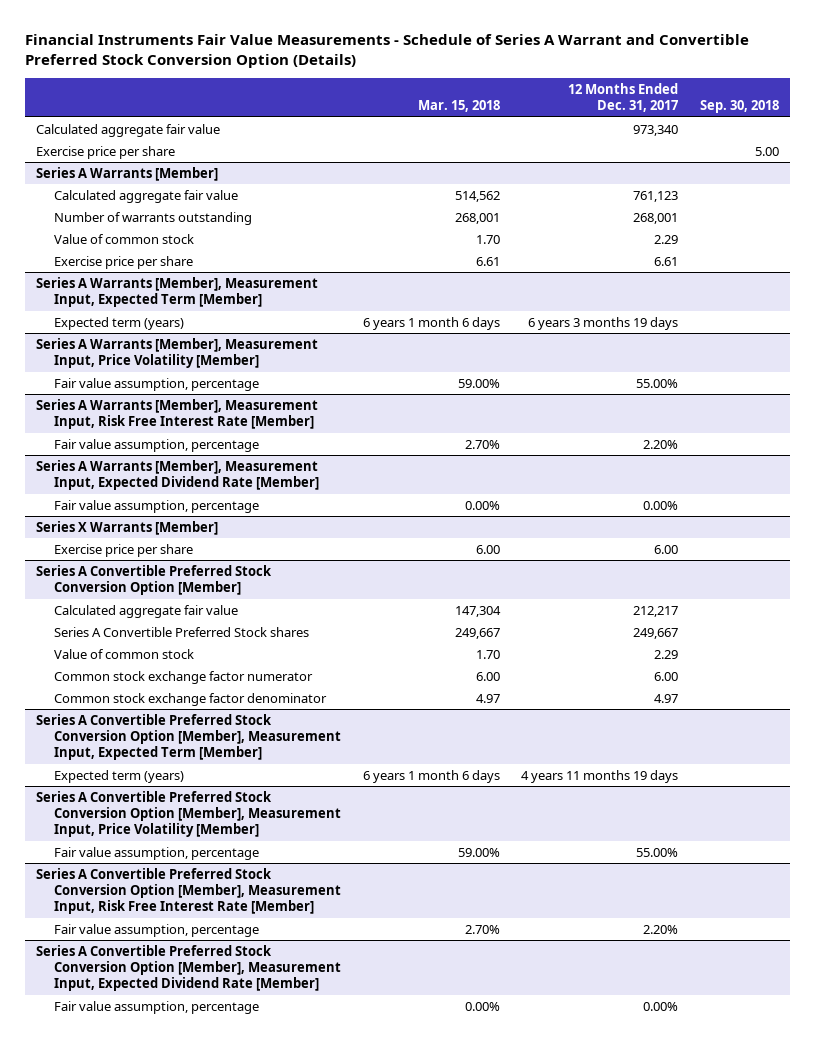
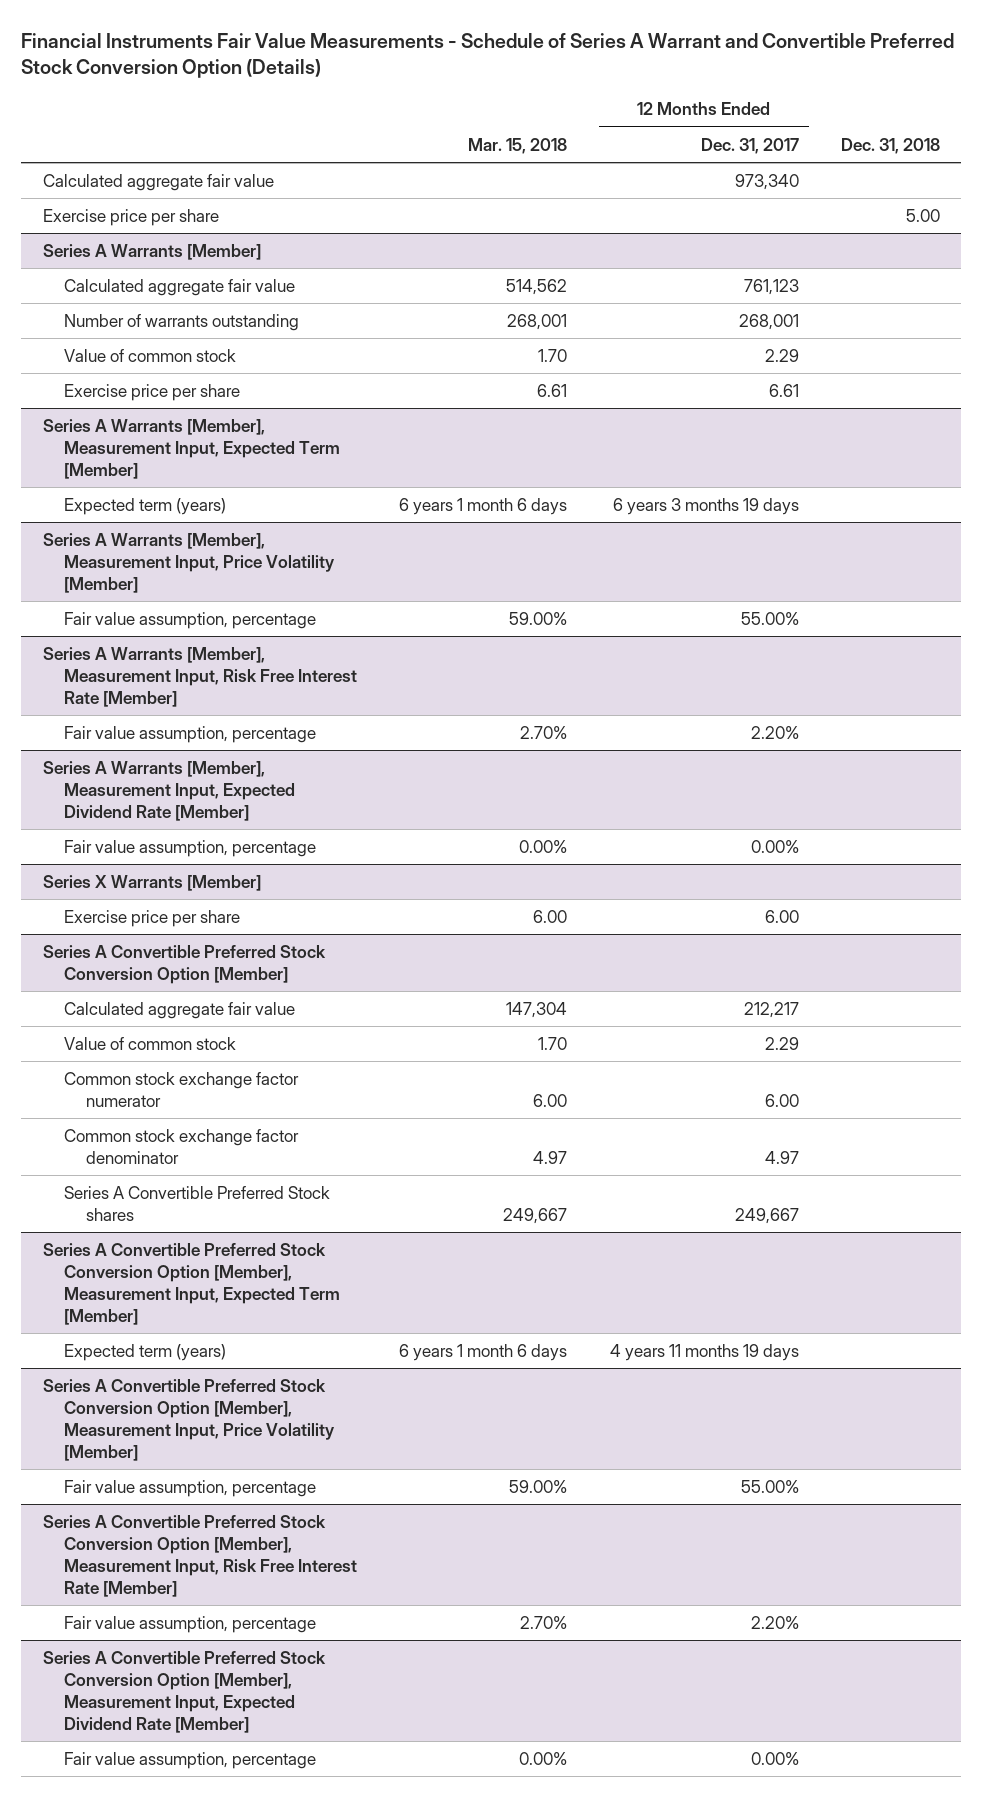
- | Mar. 15, 2018 | 12 Months Ended Dec. 31, 2017 | Sep. 30, 2018
+ | Mar. 15, 2018 | 12 Months Ended Dec. 31, 2017 | Dec. 31, 2018
@ Series A Convertible Preferred Stock Conversion Option [Member]
moved down: Series A Convertible Preferred Stock shares | 249,667 | 249,667 |

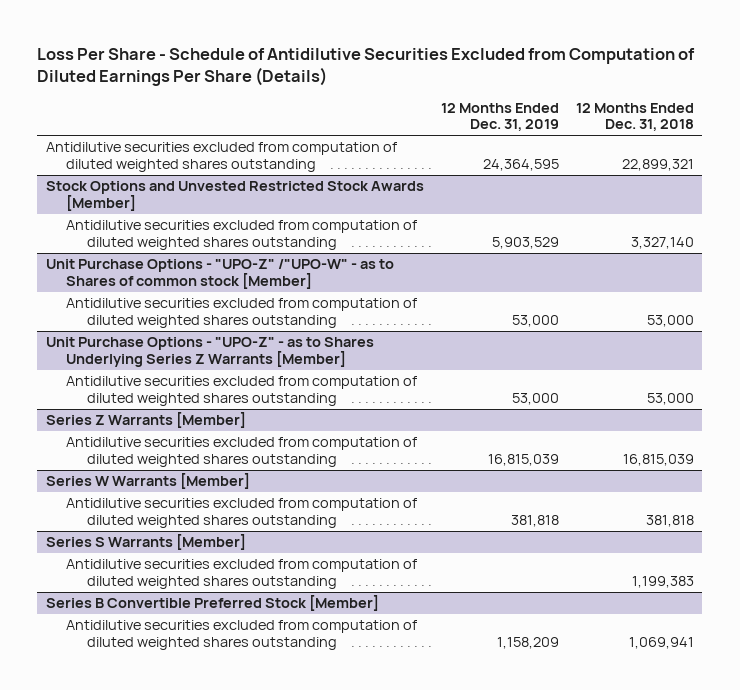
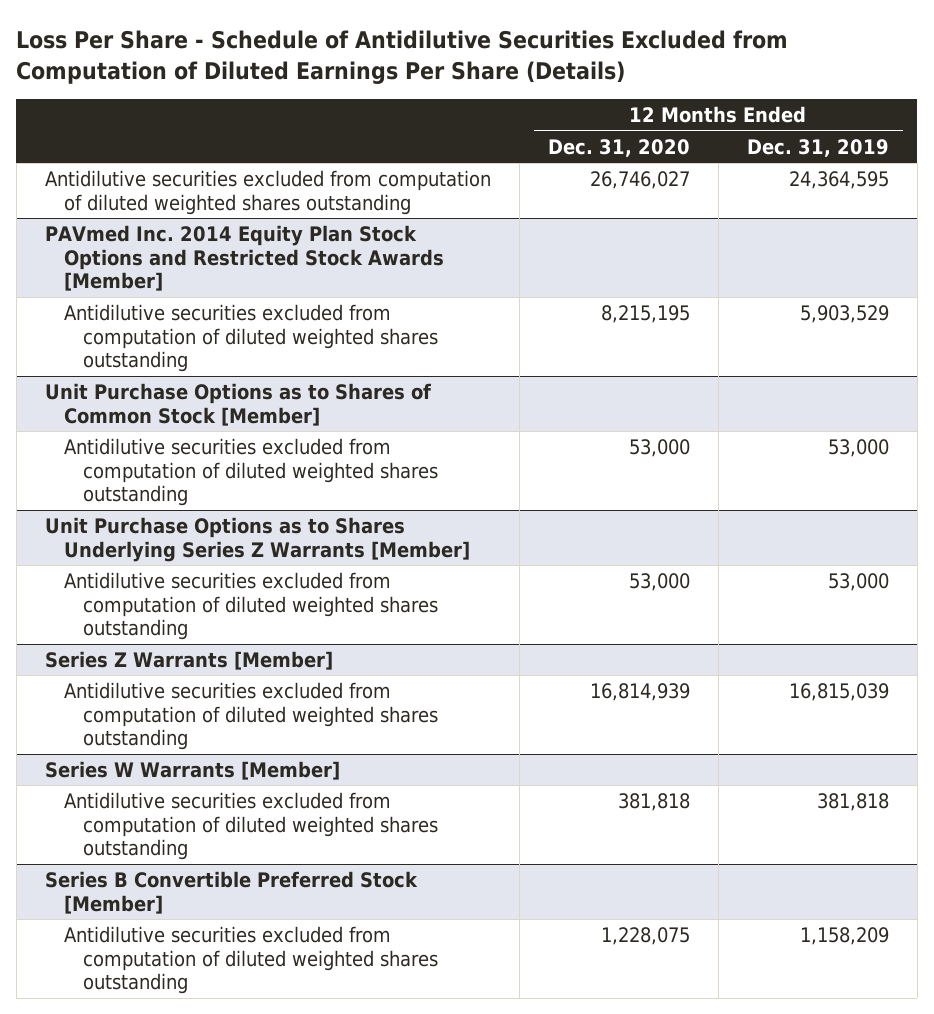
- | 12 Months Ended Dec. 31, 2019 | 12 Months Ended Dec. 31, 2018
+ | 12 Months Ended Dec. 31, 2020 | 12 Months Ended Dec. 31, 2019
- Stock Options and Unvested Restricted Stock Awards [Member]
+ PAVmed Inc. 2014 Equity Plan Stock Options and Restricted Stock Awards [Member]
- Unit Purchase Options - "UPO-Z" /"UPO-W" - as to Shares of common stock [Member]
+ Unit Purchase Options as to Shares of Common Stock [Member]
- Unit Purchase Options - "UPO-Z" - as to Shares Underlying Series Z Warrants [Member]
+ Unit Purchase Options as to Shares Underlying Series Z Warrants [Member]
- Series S Warrants [Member]
- Antidilutive securities excluded from computation of diluted weighted shares outstanding | | 1,199,383

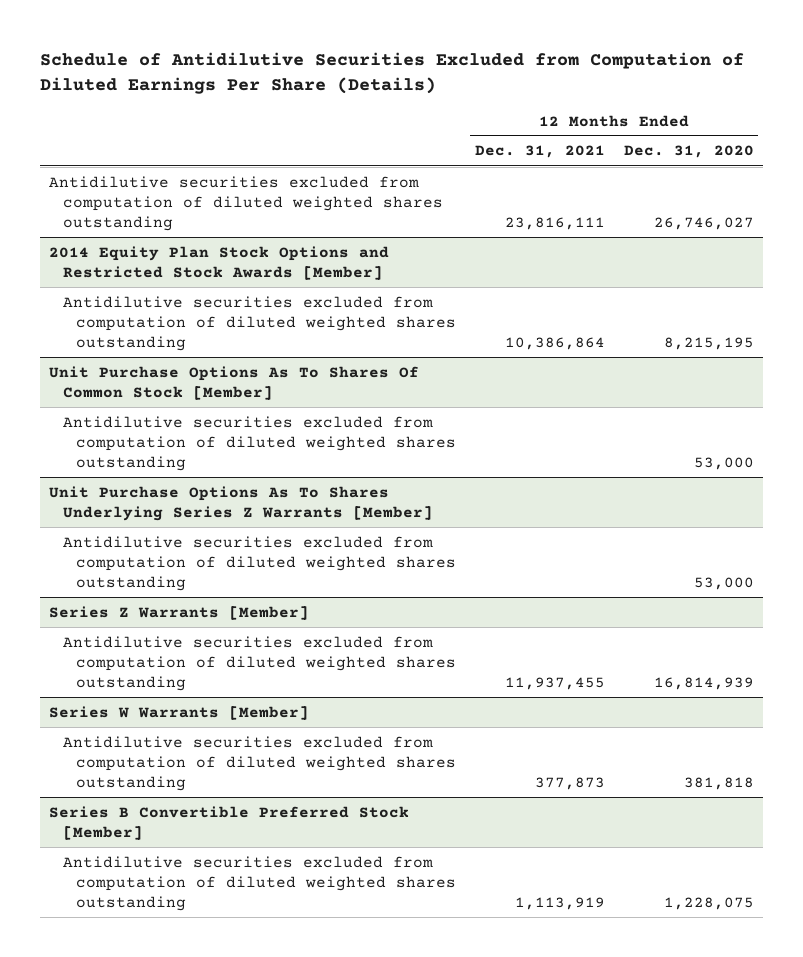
- Loss Per Share - Schedule of Antidilutive Securities Excluded from Computation of Diluted Earnings Per Share (Details)
+ Schedule of Antidilutive Securities Excluded from Computation of Diluted Earnings Per Share (Details)
- | 12 Months Ended Dec. 31, 2020 | 12 Months Ended Dec. 31, 2019
+ | 12 Months Ended Dec. 31, 2021 | 12 Months Ended Dec. 31, 2020
- PAVmed Inc. 2014 Equity Plan Stock Options and Restricted Stock Awards [Member]
+ 2014 Equity Plan Stock Options and Restricted Stock Awards [Member]
- Unit Purchase Options as to Shares of Common Stock [Member]
+ Unit Purchase Options As To Shares Of Common Stock [Member]
- Unit Purchase Options as to Shares Underlying Series Z Warrants [Member]
+ Unit Purchase Options As To Shares Underlying Series Z Warrants [Member]

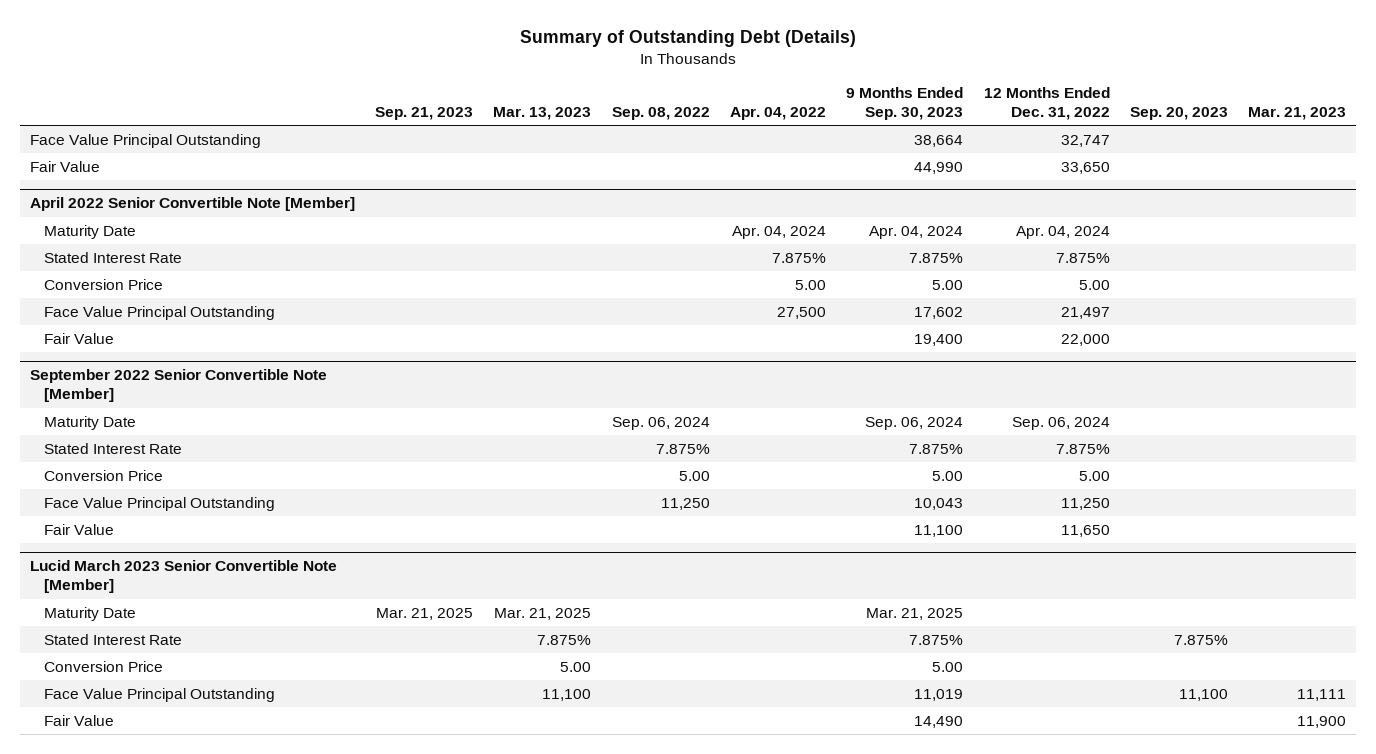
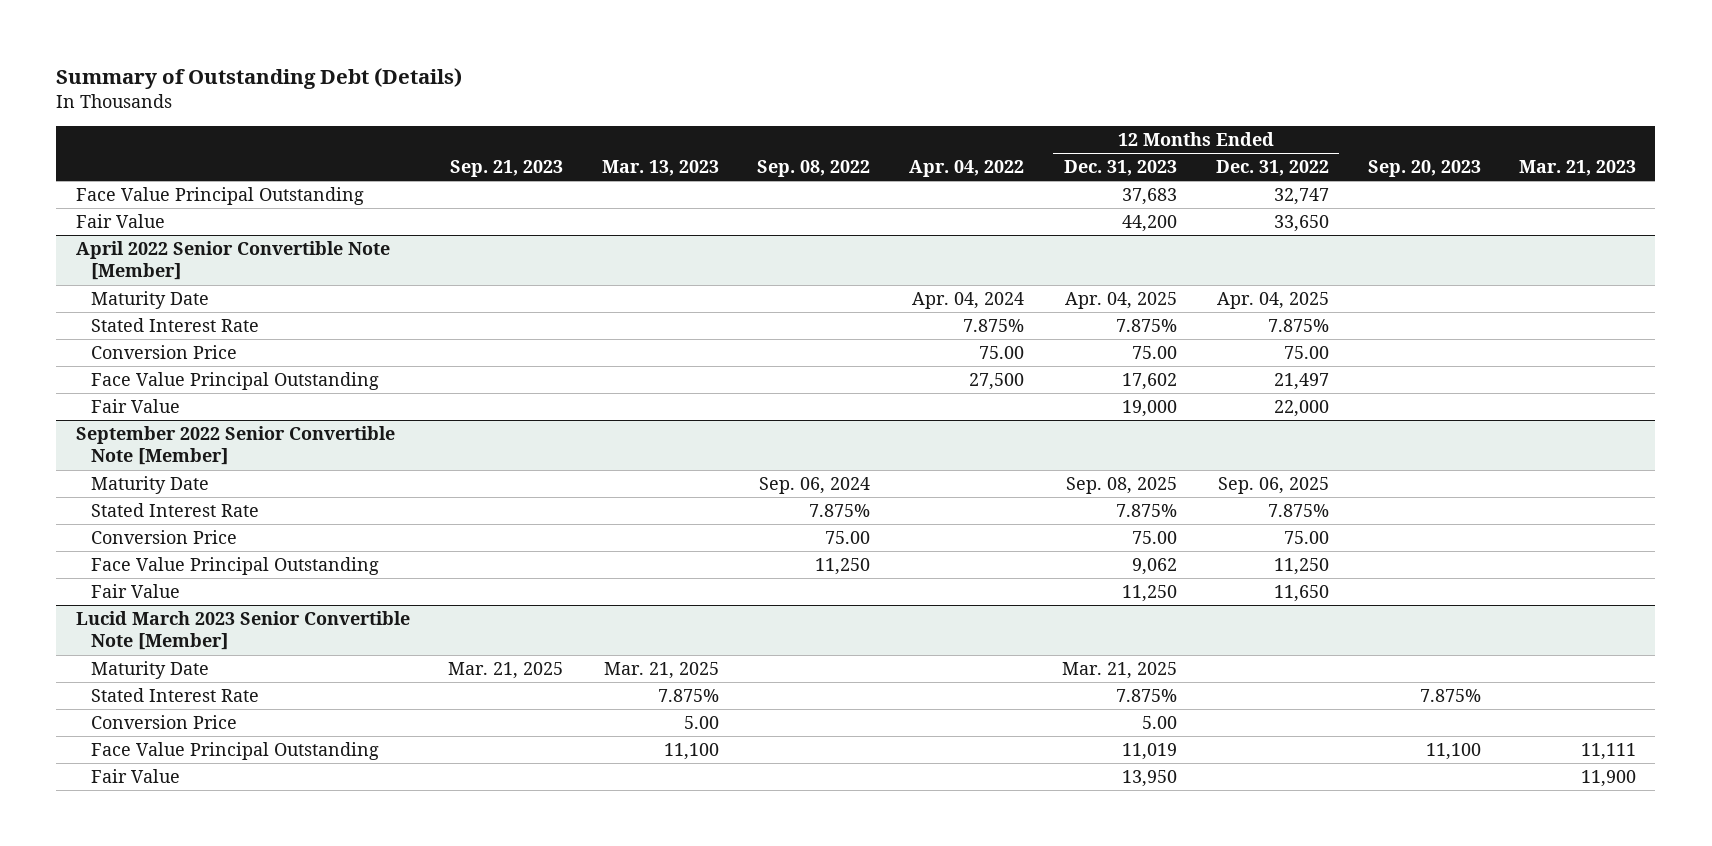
- | Sep. 21, 2023 | Mar. 13, 2023 | Sep. 08, 2022 | Apr. 04, 2022 | 9 Months Ended Sep. 30, 2023 | 12 Months Ended Dec. 31, 2022 | Sep. 20, 2023 | Mar. 21, 2023
+ | Sep. 21, 2023 | Mar. 13, 2023 | Sep. 08, 2022 | Apr. 04, 2022 | 12 Months Ended Dec. 31, 2023 | 12 Months Ended Dec. 31, 2022 | Sep. 20, 2023 | Mar. 21, 2023
@ April 2022 Senior Convertible Note [Member]
- Maturity Date | | | | Apr. 04, 2024 | Apr. 04, 2024 | Apr. 04, 2024 | |
+ Maturity Date | | | | Apr. 04, 2024 | Apr. 04, 2025 | Apr. 04, 2025 | |
- Conversion Price | | | | 5.00 | 5.00 | 5.00 | |
+ Conversion Price | | | | 75.00 | 75.00 | 75.00 | |
@ September 2022 Senior Convertible Note [Member]
- Maturity Date | | | Sep. 06, 2024 | | Sep. 06, 2024 | Sep. 06, 2024 | |
+ Maturity Date | | | Sep. 06, 2024 | | Sep. 08, 2025 | Sep. 06, 2025 | |
- Conversion Price | | | 5.00 | | 5.00 | 5.00 | |
+ Conversion Price | | | 75.00 | | 75.00 | 75.00 | |

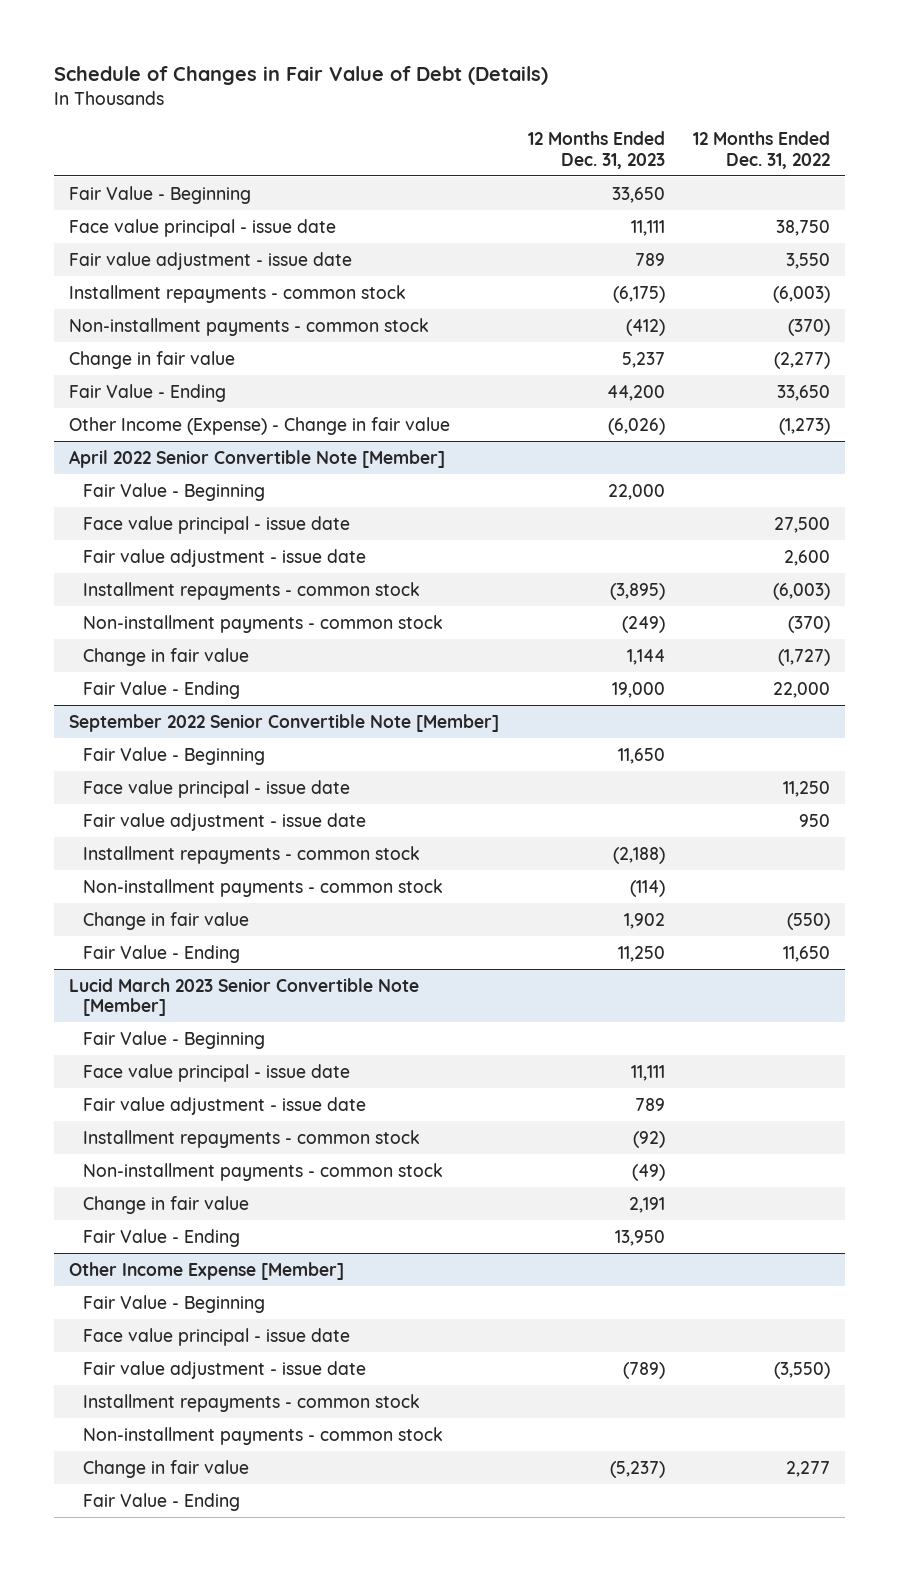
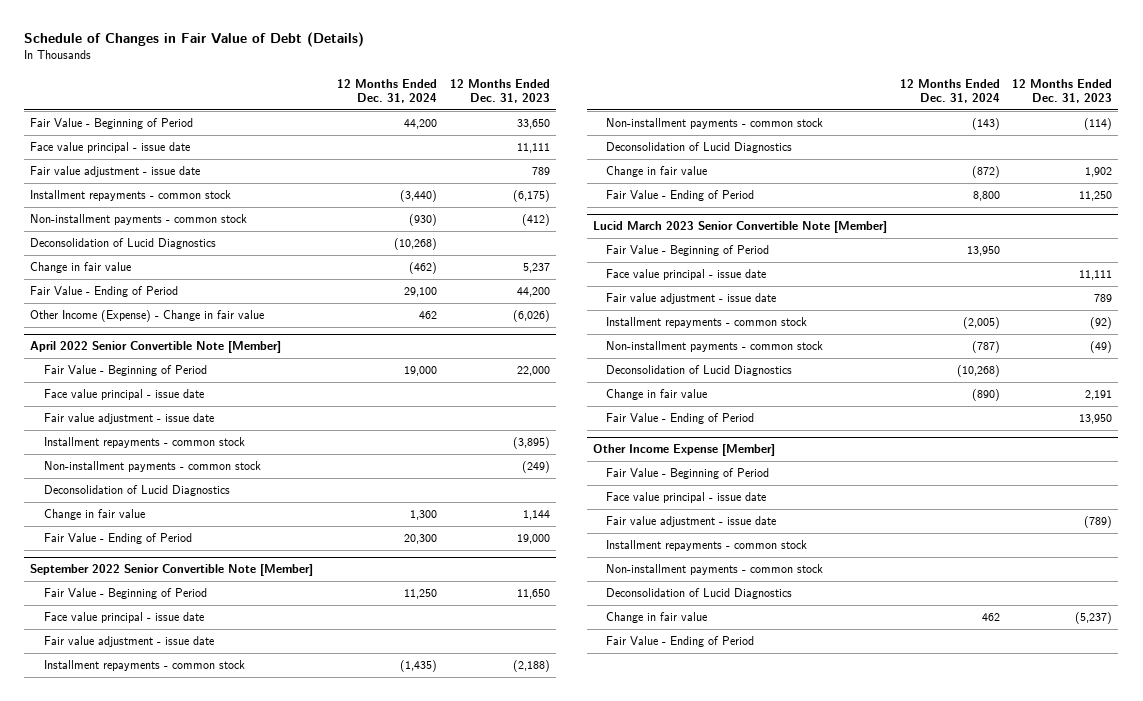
- | 12 Months Ended Dec. 31, 2023 | 12 Months Ended Dec. 31, 2022
+ | 12 Months Ended Dec. 31, 2024 | 12 Months Ended Dec. 31, 2023
- Fair Value - Beginning | 33,650 |
+ Fair Value - Beginning of Period | 44,200 | 33,650
+ Deconsolidation of Lucid Diagnostics | (10,268) |
- Fair Value - Ending | 44,200 | 33,650
+ Fair Value - Ending of Period | 29,100 | 44,200
@ April 2022 Senior Convertible Note [Member]
- Fair Value - Beginning | 22,000 |
+ Fair Value - Beginning of Period | 19,000 | 22,000
+ Deconsolidation of Lucid Diagnostics
- Fair Value - Ending | 19,000 | 22,000
+ Fair Value - Ending of Period | 20,300 | 19,000
@ September 2022 Senior Convertible Note [Member]
- Fair Value - Beginning | 11,650 |
+ Fair Value - Beginning of Period | 11,250 | 11,650
+ Deconsolidation of Lucid Diagnostics
- Fair Value - Ending | 11,250 | 11,650
+ Fair Value - Ending of Period | 8,800 | 11,250
@ Lucid March 2023 Senior Convertible Note [Member]
- Fair Value - Beginning
+ Fair Value - Beginning of Period | 13,950 |
+ Deconsolidation of Lucid Diagnostics | (10,268) |
- Fair Value - Ending | 13,950 |
+ Fair Value - Ending of Period | | 13,950
@ Other Income Expense [Member]
- Fair Value - Beginning
+ Fair Value - Beginning of Period
+ Deconsolidation of Lucid Diagnostics
- Fair Value - Ending
+ Fair Value - Ending of Period

